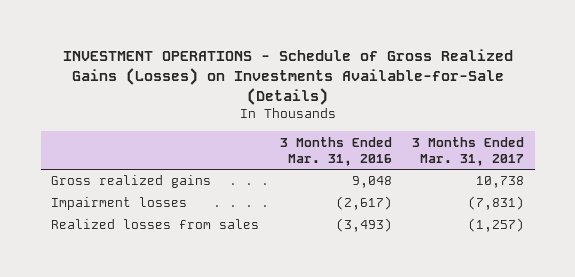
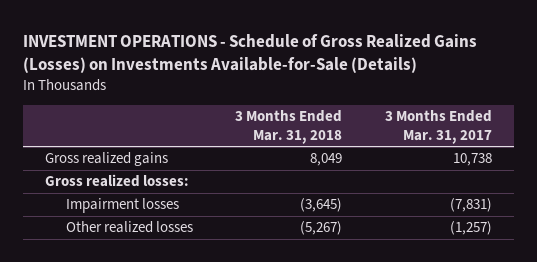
- | 3 Months Ended Mar. 31, 2016 | 3 Months Ended Mar. 31, 2017
+ | 3 Months Ended Mar. 31, 2018 | 3 Months Ended Mar. 31, 2017
+ Gross realized losses:
- Realized losses from sales | (3,493) | (1,257)
+ Other realized losses | (5,267) | (1,257)

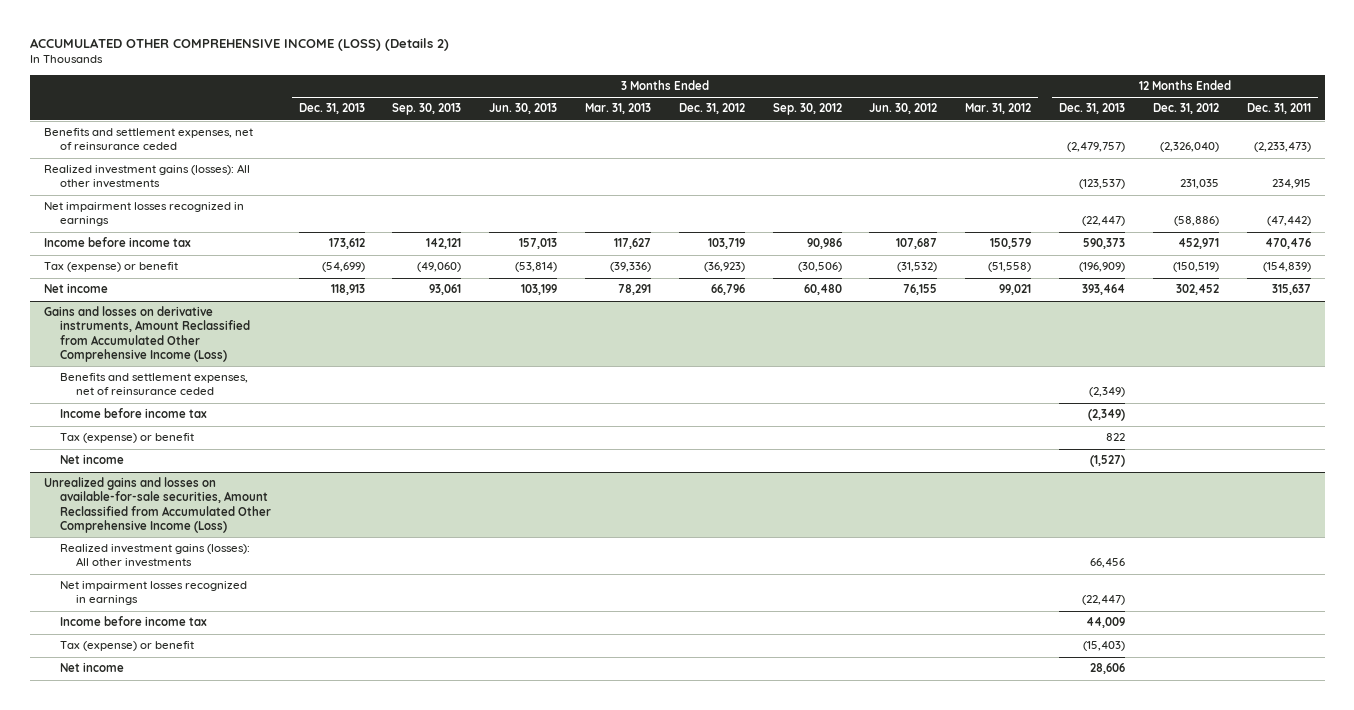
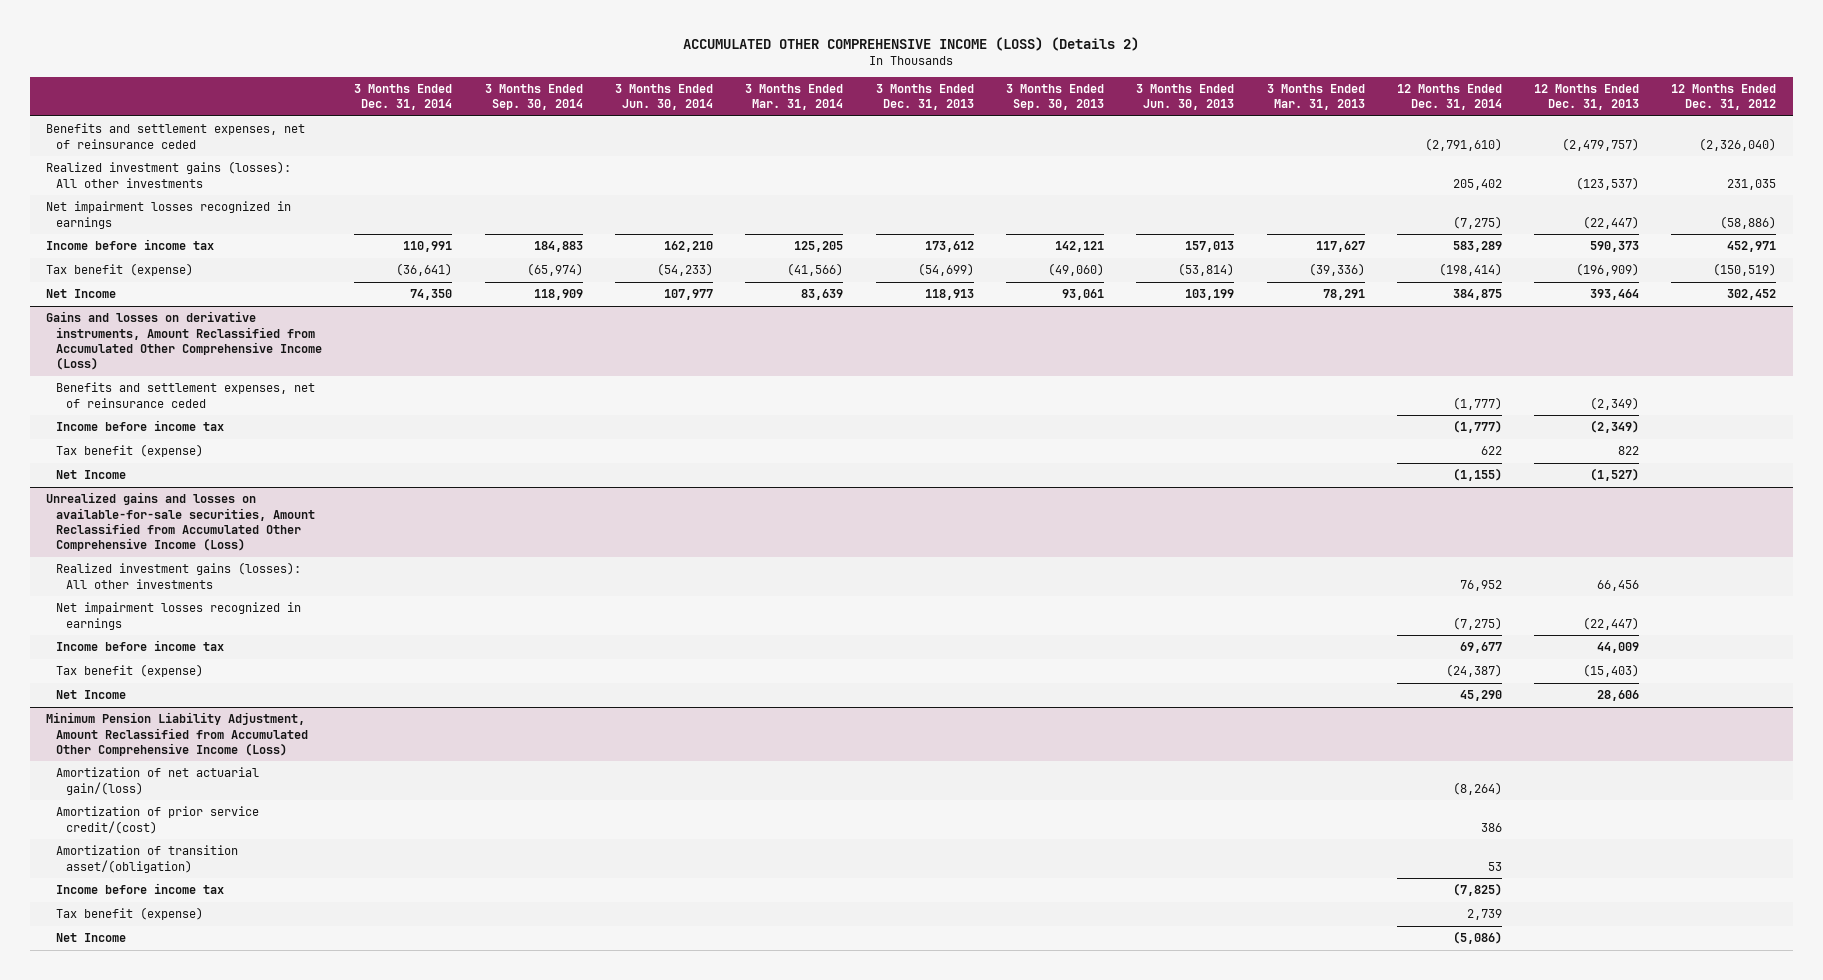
- | 3 Months Ended Dec. 31, 2013 | 3 Months Ended Sep. 30, 2013 | 3 Months Ended Jun. 30, 2013 | 3 Months Ended Mar. 31, 2013 | 3 Months Ended Dec. 31, 2012 | 3 Months Ended Sep. 30, 2012 | 3 Months Ended Jun. 30, 2012 | 3 Months Ended Mar. 31, 2012 | 12 Months Ended Dec. 31, 2013 | 12 Months Ended Dec. 31, 2012 | 12 Months Ended Dec. 31, 2011
+ | 3 Months Ended Dec. 31, 2014 | 3 Months Ended Sep. 30, 2014 | 3 Months Ended Jun. 30, 2014 | 3 Months Ended Mar. 31, 2014 | 3 Months Ended Dec. 31, 2013 | 3 Months Ended Sep. 30, 2013 | 3 Months Ended Jun. 30, 2013 | 3 Months Ended Mar. 31, 2013 | 12 Months Ended Dec. 31, 2014 | 12 Months Ended Dec. 31, 2013 | 12 Months Ended Dec. 31, 2012
- Tax (expense) or benefit | (54,699) | (49,060) | (53,814) | (39,336) | (36,923) | (30,506) | (31,532) | (51,558) | (196,909) | (150,519) | (154,839)
- Net income | 118,913 | 93,061 | 103,199 | 78,291 | 66,796 | 60,480 | 76,155 | 99,021 | 393,464 | 302,452 | 315,637
+ Tax benefit (expense) | (36,641) | (65,974) | (54,233) | (41,566) | (54,699) | (49,060) | (53,814) | (39,336) | (198,414) | (196,909) | (150,519)
+ Net Income | 74,350 | 118,909 | 107,977 | 83,639 | 118,913 | 93,061 | 103,199 | 78,291 | 384,875 | 393,464 | 302,452
@ Gains and losses on derivative instruments, Amount Reclassified from Accumulated Other Comprehensive Income (Loss)
- Tax (expense) or benefit | | | | | | | | | 822 | |
- Net income | | | | | | | | | (1,527) | |
+ Tax benefit (expense) | | | | | | | | | 622 | 822 |
+ Net Income | | | | | | | | | (1,155) | (1,527) |
@ Unrealized gains and losses on available-for-sale securities, Amount Reclassified from Accumulated Other Comprehensive Income (Loss)
- Tax (expense) or benefit | | | | | | | | | (15,403) | |
- Net income | | | | | | | | | 28,606 | |
+ Tax benefit (expense) | | | | | | | | | (24,387) | (15,403) |
+ Net Income | | | | | | | | | 45,290 | 28,606 |
+ Minimum Pension Liability Adjustment, Amount Reclassified from Accumulated Other Comprehensive Income (Loss)
+ Amortization of net actuarial gain/(loss) | | | | | | | | | (8,264) | |
+ Amortization of prior service credit/(cost) | | | | | | | | | 386 | |
+ Amortization of transition asset/(obligation) | | | | | | | | | 53 | |
+ Income before income tax | | | | | | | | | (7,825) | |
+ Tax benefit (expense) | | | | | | | | | 2,739 | |
+ Net Income | | | | | | | | | (5,086) | |

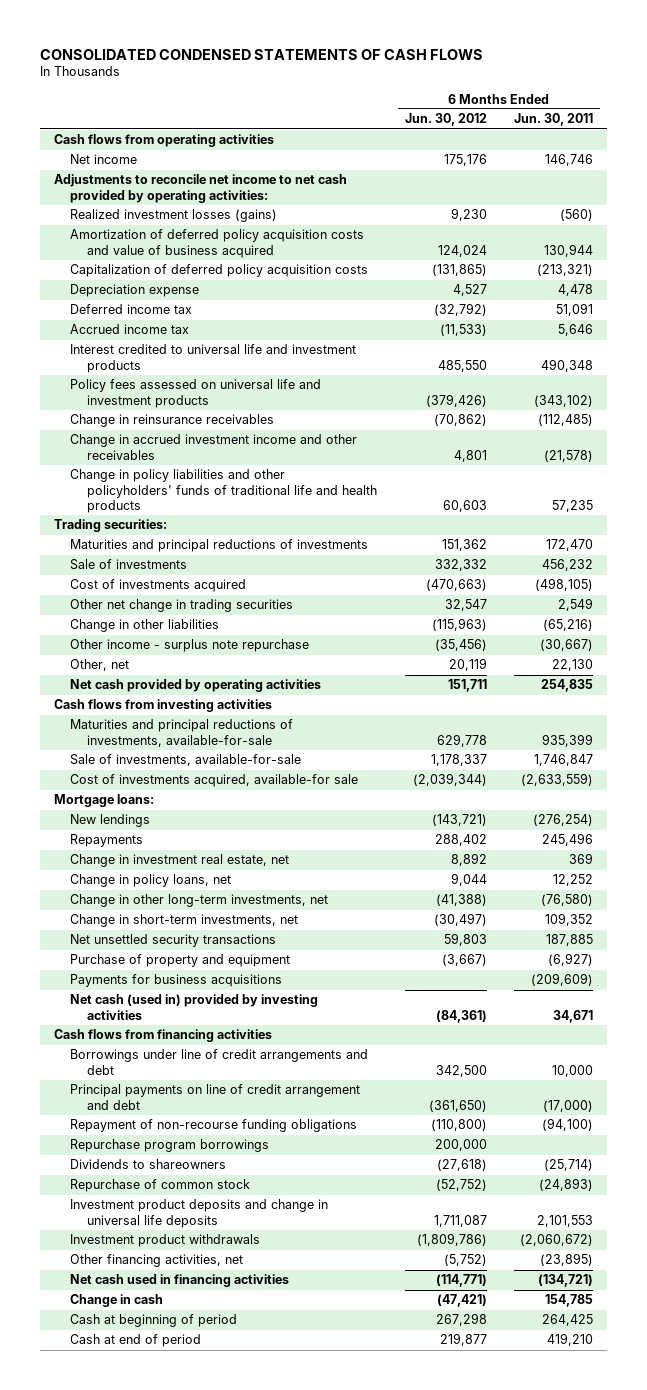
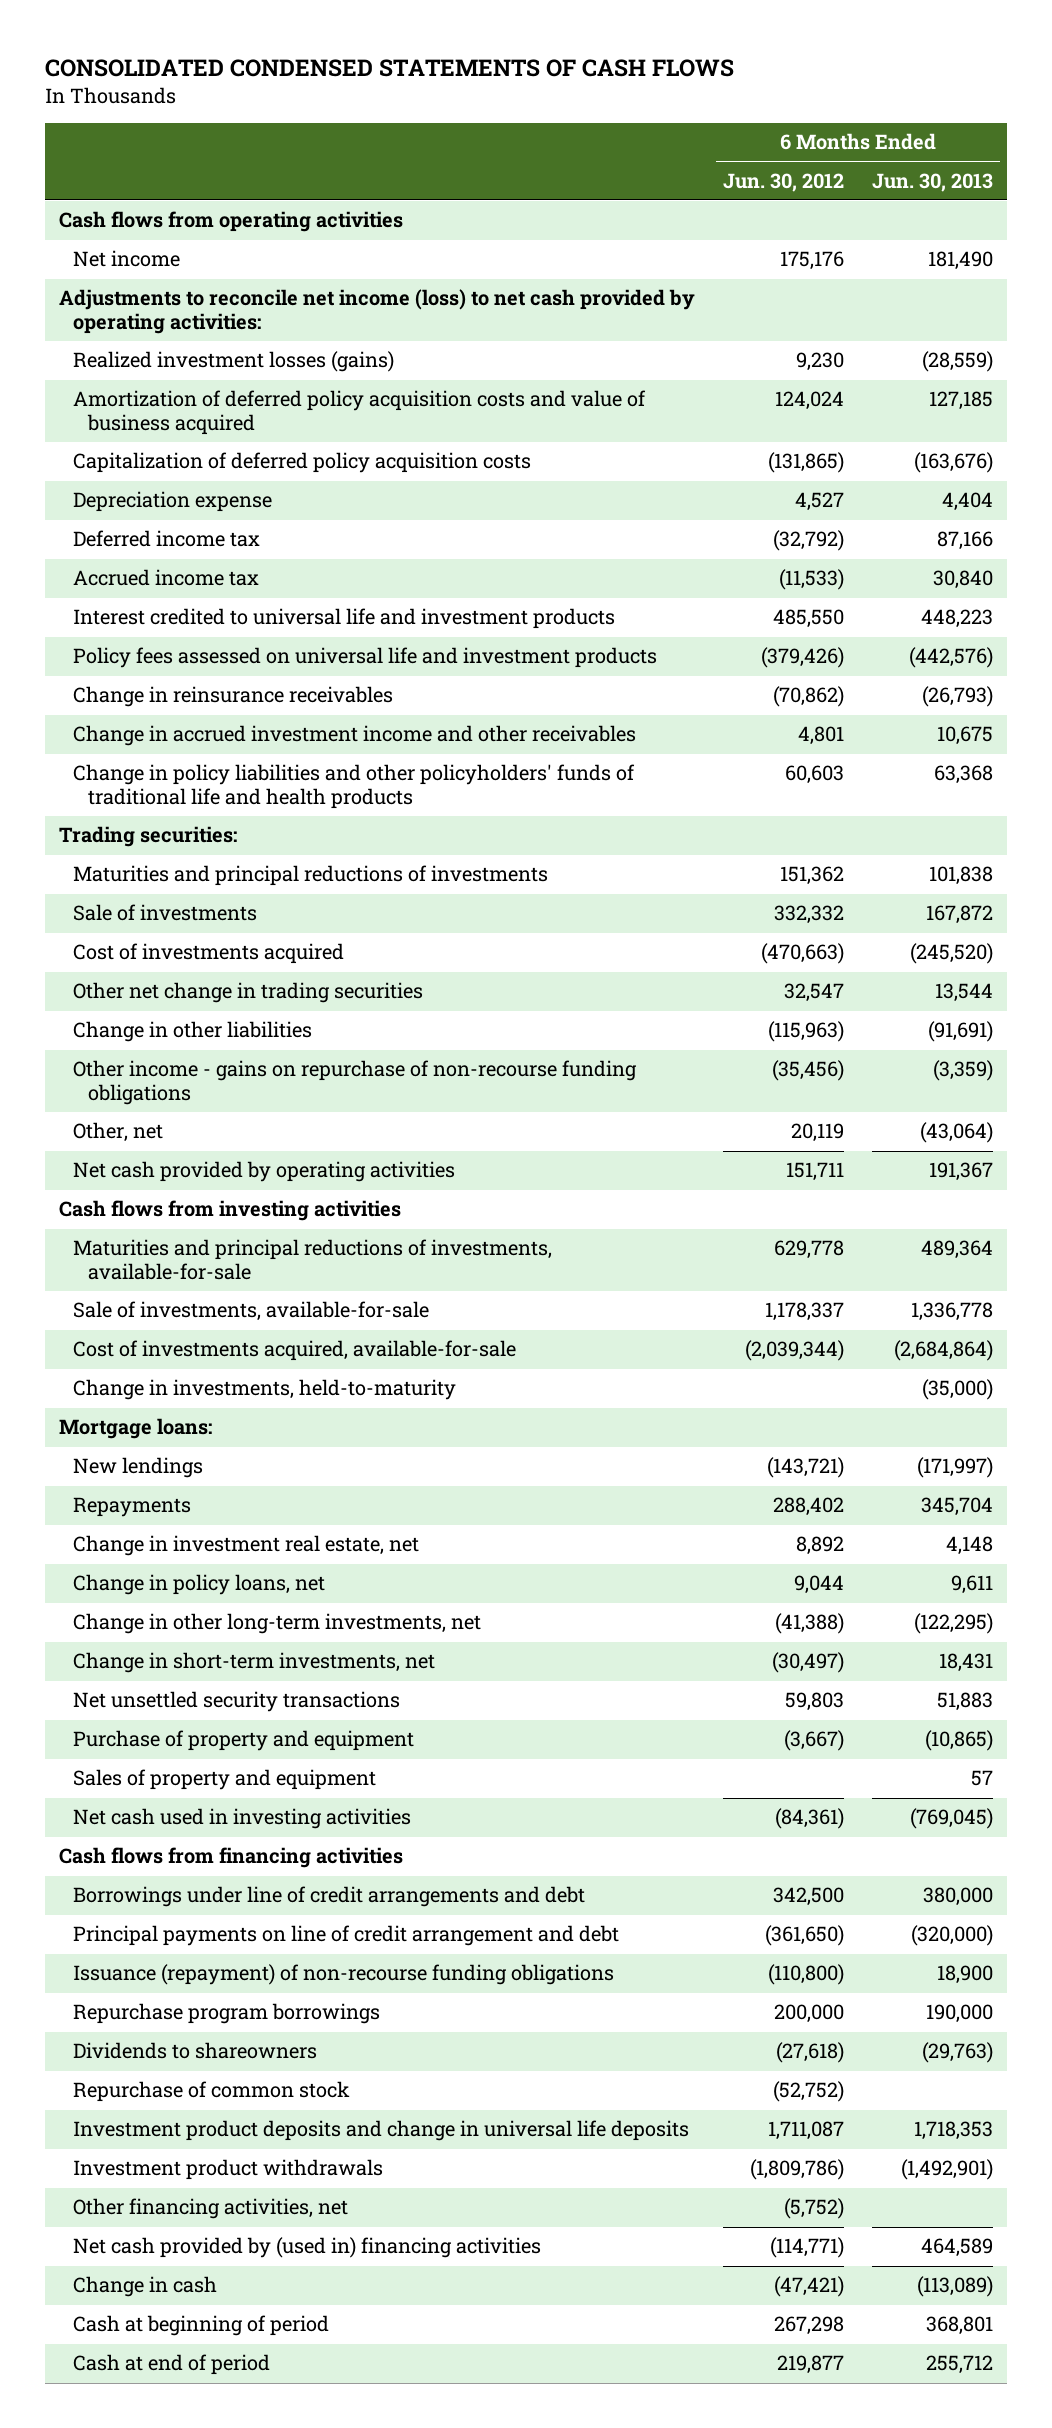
- | 6 Months Ended Jun. 30, 2012 | 6 Months Ended Jun. 30, 2011
+ | 6 Months Ended Jun. 30, 2012 | 6 Months Ended Jun. 30, 2013
- Adjustments to reconcile net income to net cash provided by operating activities:
+ Adjustments to reconcile net income (loss) to net cash provided by operating activities:
- Other income - surplus note repurchase | (35,456) | (30,667)
+ Other income - gains on repurchase of non-recourse funding obligations | (35,456) | (3,359)
- Cost of investments acquired, available-for sale | (2,039,344) | (2,633,559)
+ Cost of investments acquired, available-for-sale | (2,039,344) | (2,684,864)
+ Change in investments, held-to-maturity | | (35,000)
- Payments for business acquisitions | | (209,609)
- Net cash (used in) provided by investing activities | (84,361) | 34,671
+ Sales of property and equipment | | 57
+ Net cash used in investing activities | (84,361) | (769,045)
- Repayment of non-recourse funding obligations | (110,800) | (94,100)
+ Issuance (repayment) of non-recourse funding obligations | (110,800) | 18,900
- Net cash used in financing activities | (114,771) | (134,721)
+ Net cash provided by (used in) financing activities | (114,771) | 464,589

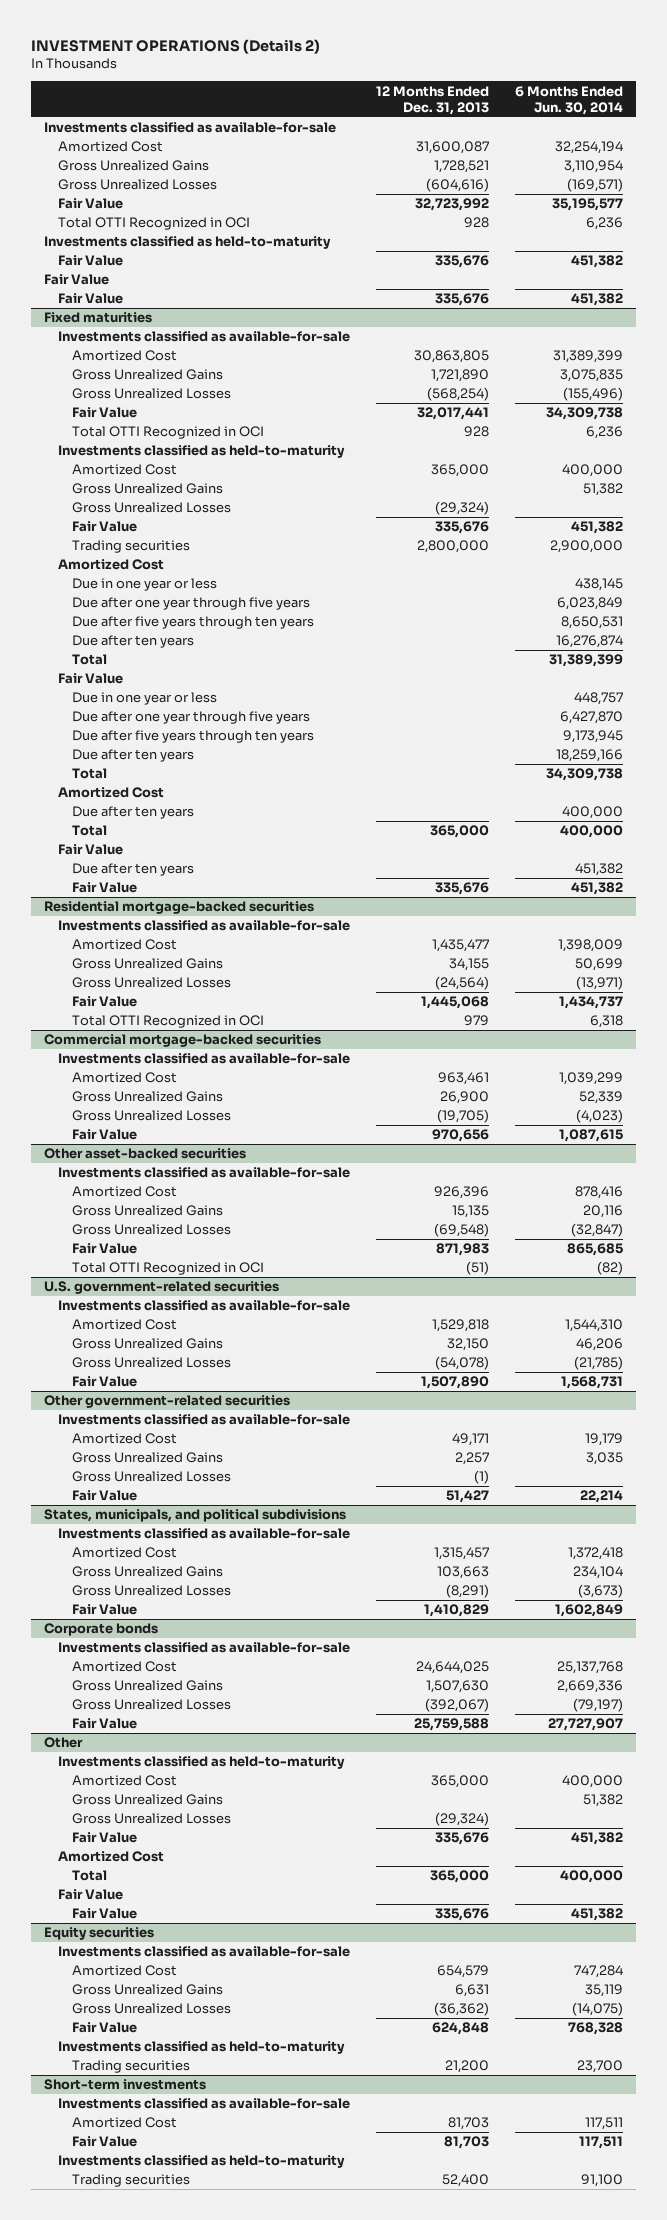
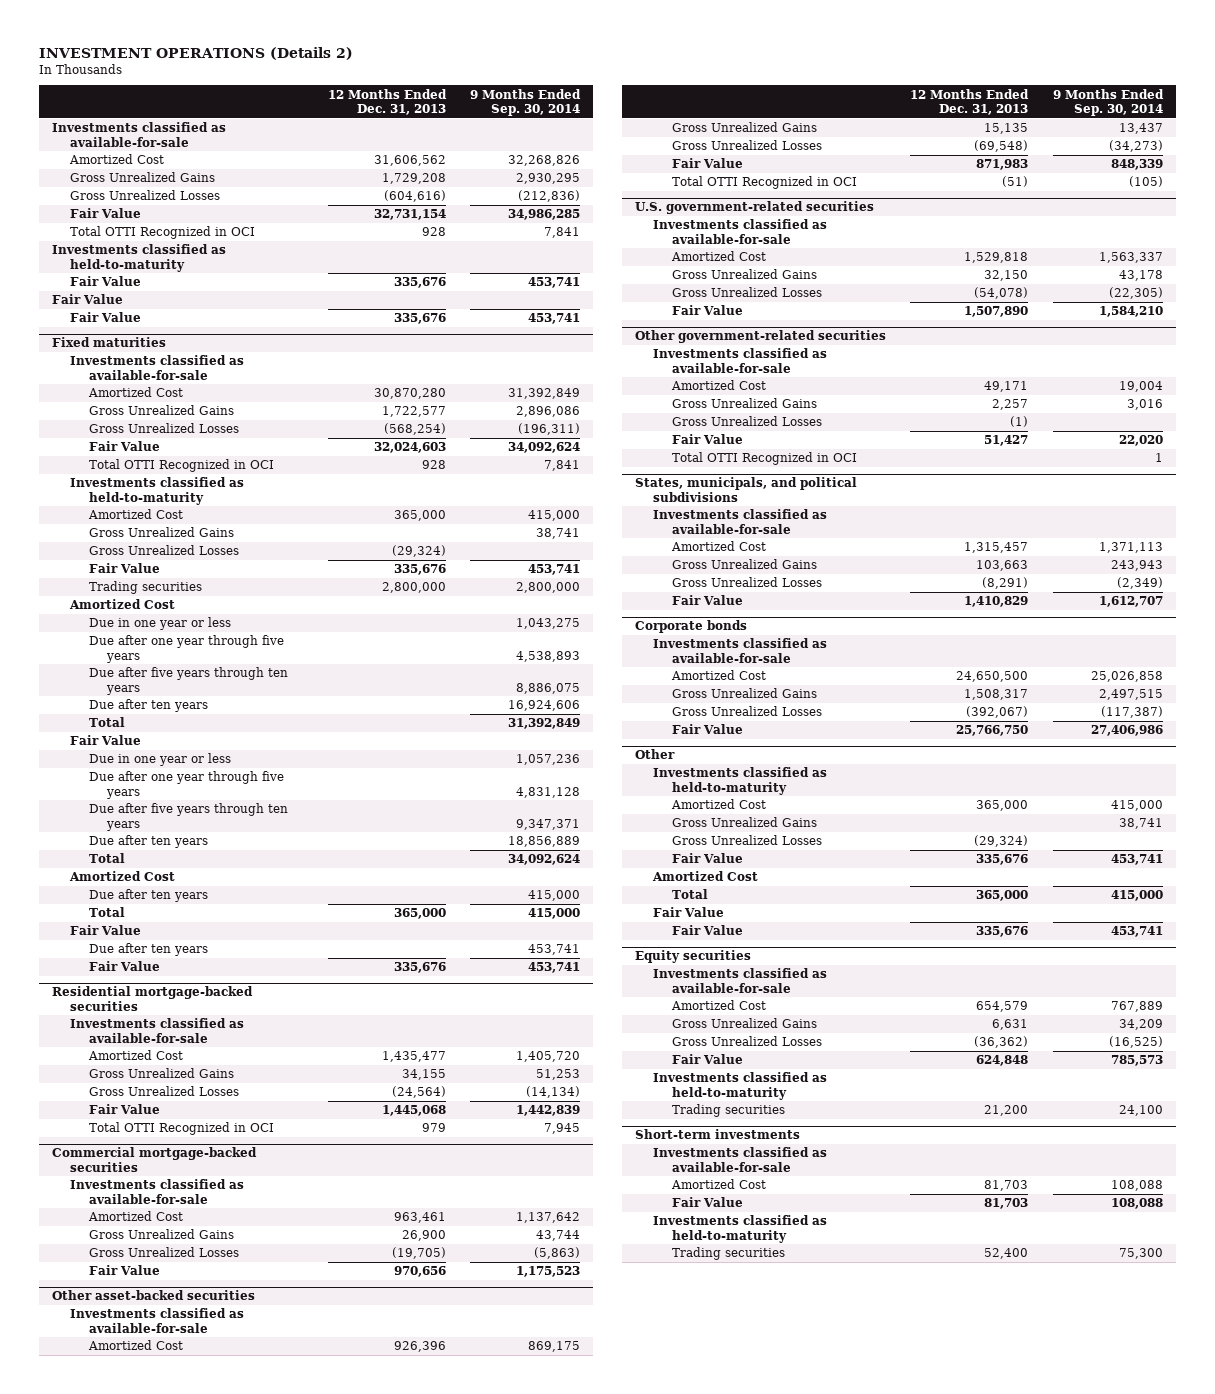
- | 12 Months Ended Dec. 31, 2013 | 6 Months Ended Jun. 30, 2014
+ | 12 Months Ended Dec. 31, 2013 | 9 Months Ended Sep. 30, 2014
- Amortized Cost | 31,600,087 | 32,254,194
- Gross Unrealized Gains | 1,728,521 | 3,110,954
+ Amortized Cost | 31,606,562 | 32,268,826
+ Gross Unrealized Gains | 1,729,208 | 2,930,295
- Fair Value | 32,723,992 | 35,195,577
+ Fair Value | 32,731,154 | 34,986,285
@ Fixed maturities
- Amortized Cost | 30,863,805 | 31,389,399
- Gross Unrealized Gains | 1,721,890 | 3,075,835
+ Amortized Cost | 30,870,280 | 31,392,849
+ Gross Unrealized Gains | 1,722,577 | 2,896,086
- Fair Value | 32,017,441 | 34,309,738
+ Fair Value | 32,024,603 | 34,092,624
@ Other government-related securities
+ Total OTTI Recognized in OCI | | 1
@ Corporate bonds
- Amortized Cost | 24,644,025 | 25,137,768
- Gross Unrealized Gains | 1,507,630 | 2,669,336
+ Amortized Cost | 24,650,500 | 25,026,858
+ Gross Unrealized Gains | 1,508,317 | 2,497,515
- Fair Value | 25,759,588 | 27,727,907
+ Fair Value | 25,766,750 | 27,406,986

